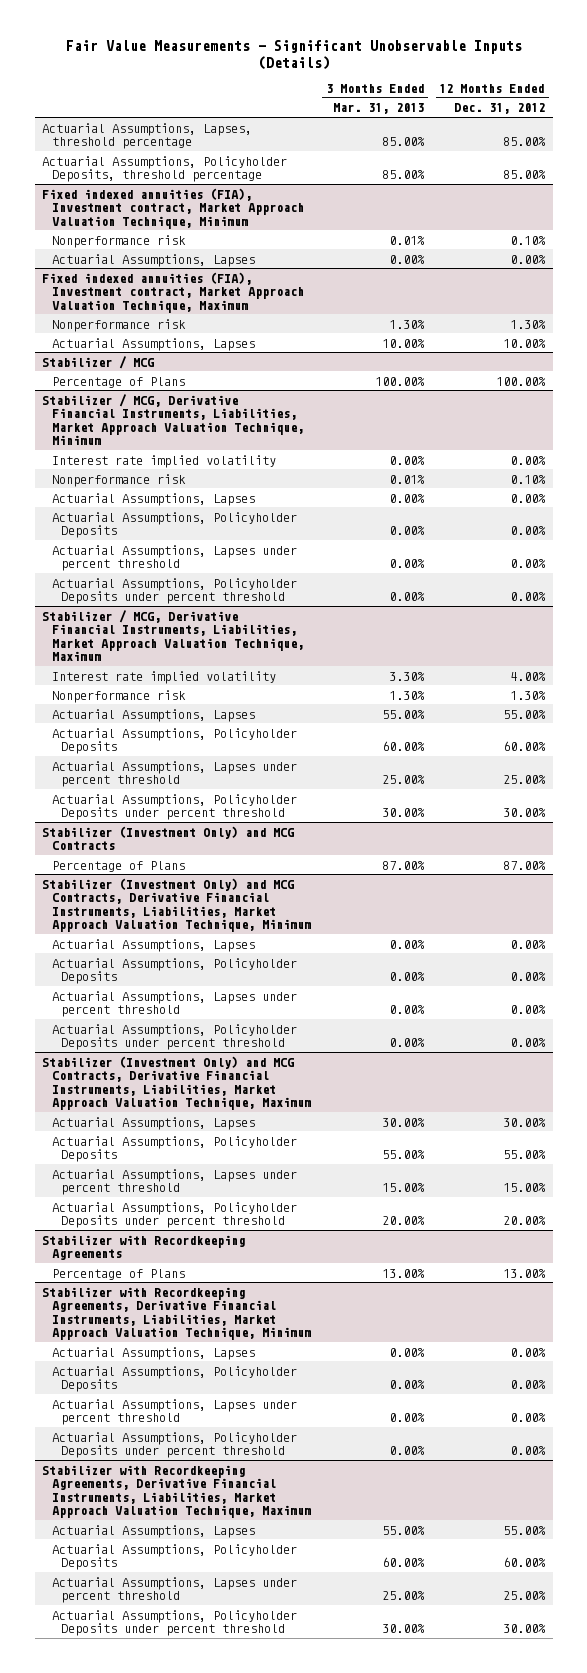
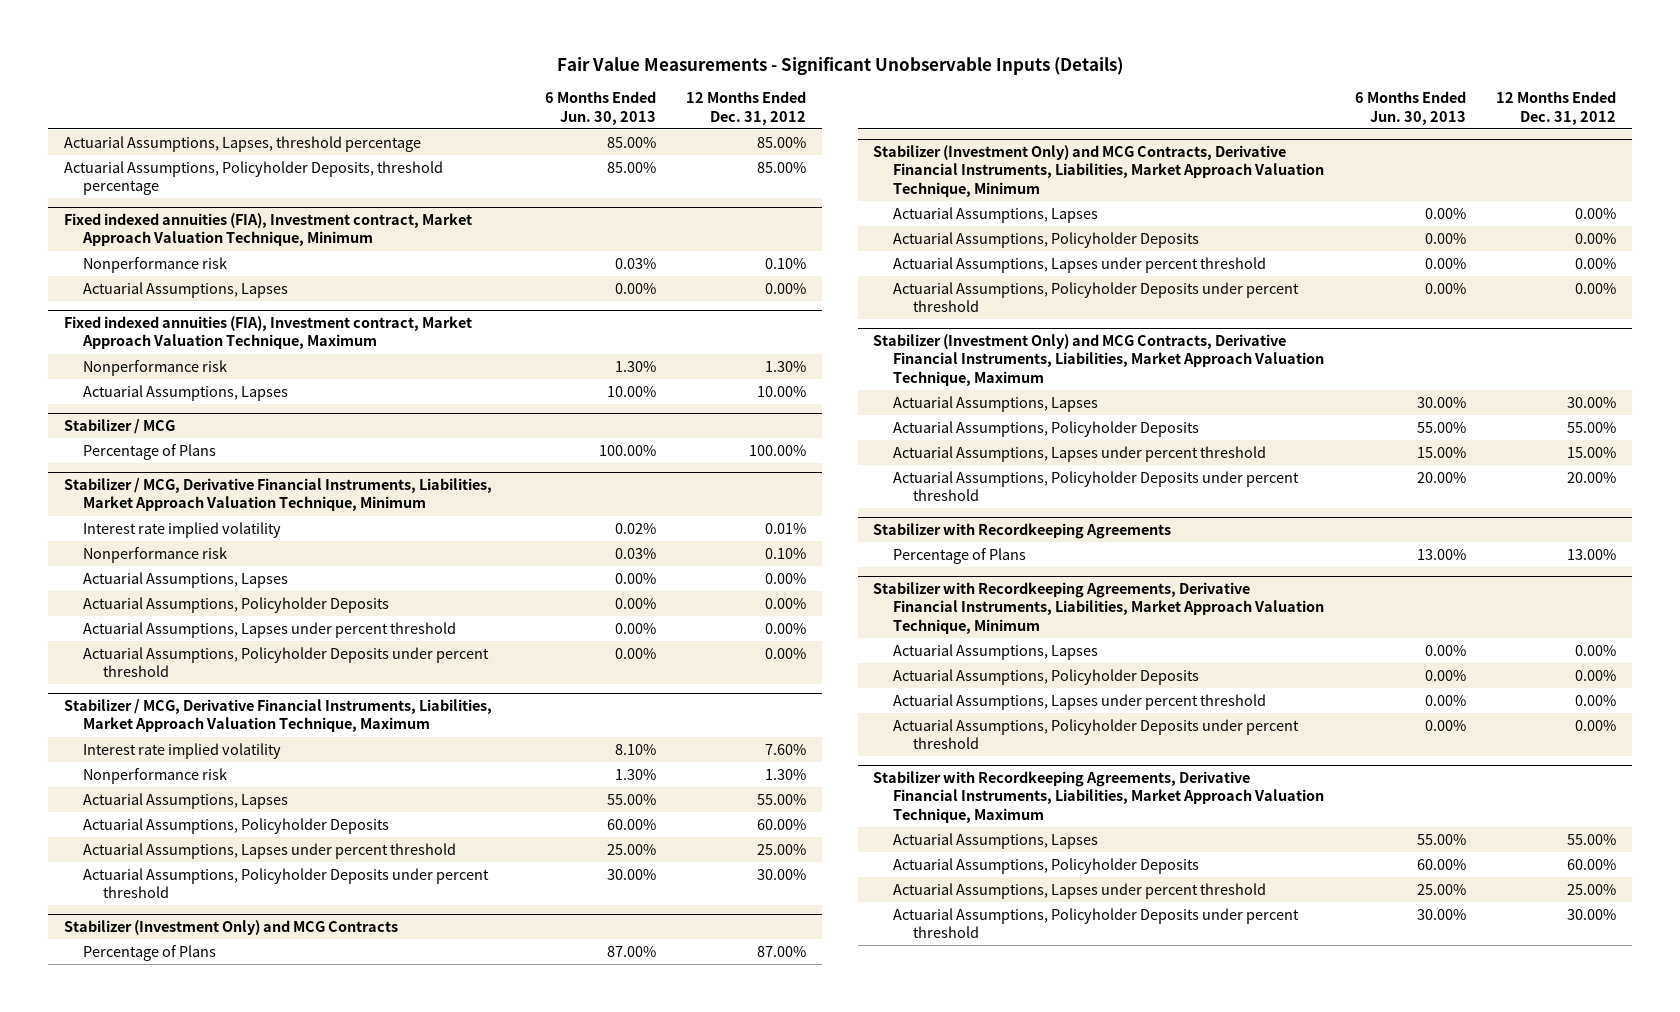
- | 3 Months Ended Mar. 31, 2013 | 12 Months Ended Dec. 31, 2012
+ | 6 Months Ended Jun. 30, 2013 | 12 Months Ended Dec. 31, 2012
@ Stabilizer / MCG, Derivative Financial Instruments, Liabilities, Market Approach Valuation Technique, Minimum
- Interest rate implied volatility | 0.00% | 0.00%
+ Interest rate implied volatility | 0.02% | 0.01%
@ Stabilizer / MCG, Derivative Financial Instruments, Liabilities, Market Approach Valuation Technique, Maximum
- Interest rate implied volatility | 3.30% | 4.00%
+ Interest rate implied volatility | 8.10% | 7.60%

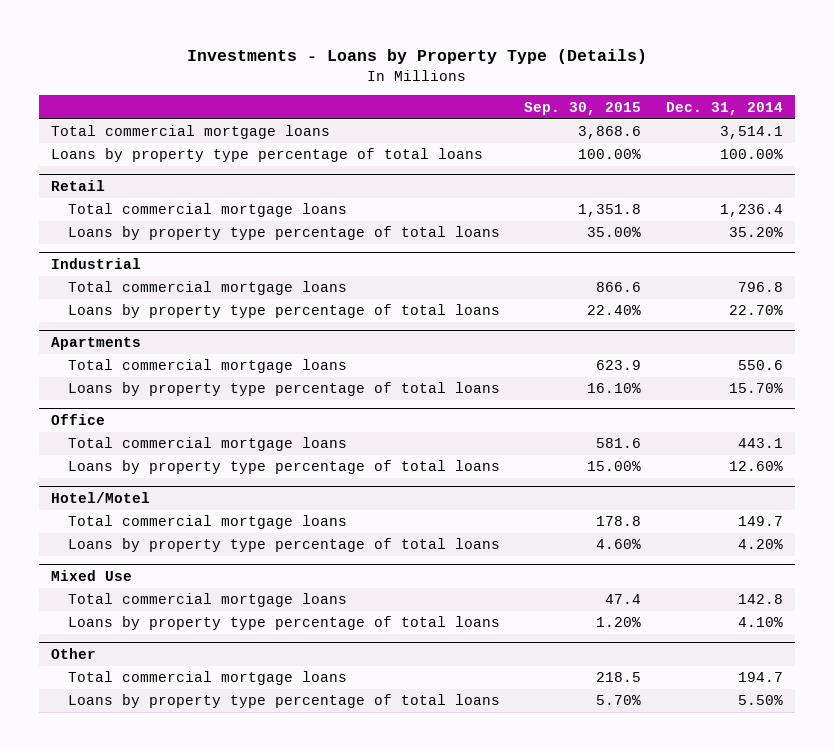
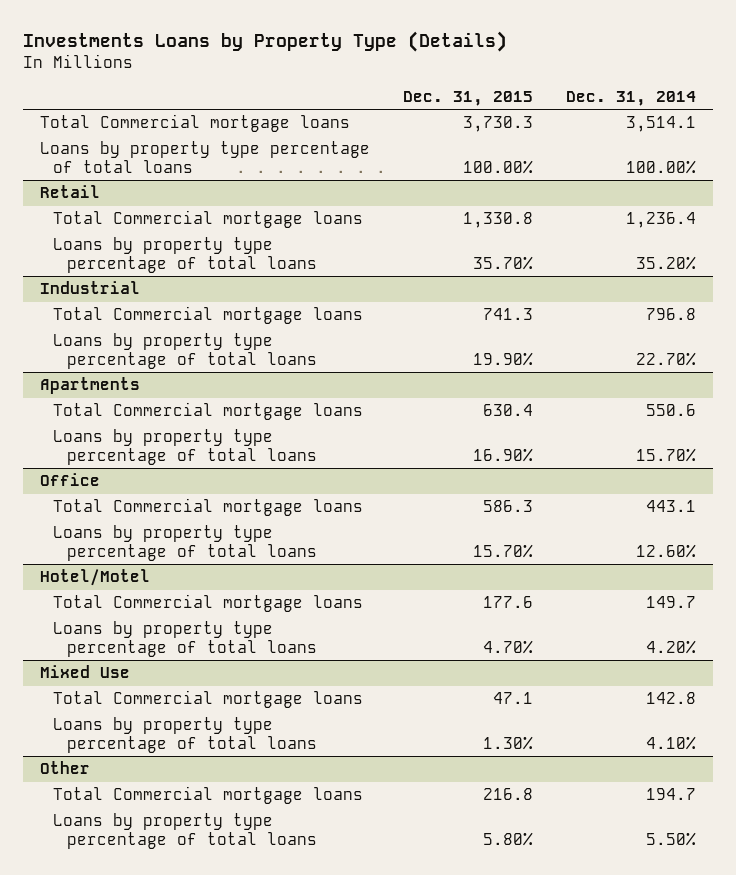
- Investments - Loans by Property Type (Details)
+ Investments Loans by Property Type (Details)
- | Sep. 30, 2015 | Dec. 31, 2014
+ | Dec. 31, 2015 | Dec. 31, 2014
- Total commercial mortgage loans | 3,868.6 | 3,514.1
+ Total Commercial mortgage loans | 3,730.3 | 3,514.1
@ Retail
- Total commercial mortgage loans | 1,351.8 | 1,236.4
+ Total Commercial mortgage loans | 1,330.8 | 1,236.4
@ Industrial
- Total commercial mortgage loans | 866.6 | 796.8
+ Total Commercial mortgage loans | 741.3 | 796.8
@ Apartments
- Total commercial mortgage loans | 623.9 | 550.6
+ Total Commercial mortgage loans | 630.4 | 550.6
@ Office
- Total commercial mortgage loans | 581.6 | 443.1
+ Total Commercial mortgage loans | 586.3 | 443.1
@ Hotel/Motel
- Total commercial mortgage loans | 178.8 | 149.7
+ Total Commercial mortgage loans | 177.6 | 149.7
@ Mixed Use
- Total commercial mortgage loans | 47.4 | 142.8
+ Total Commercial mortgage loans | 47.1 | 142.8
@ Other
- Total commercial mortgage loans | 218.5 | 194.7
+ Total Commercial mortgage loans | 216.8 | 194.7

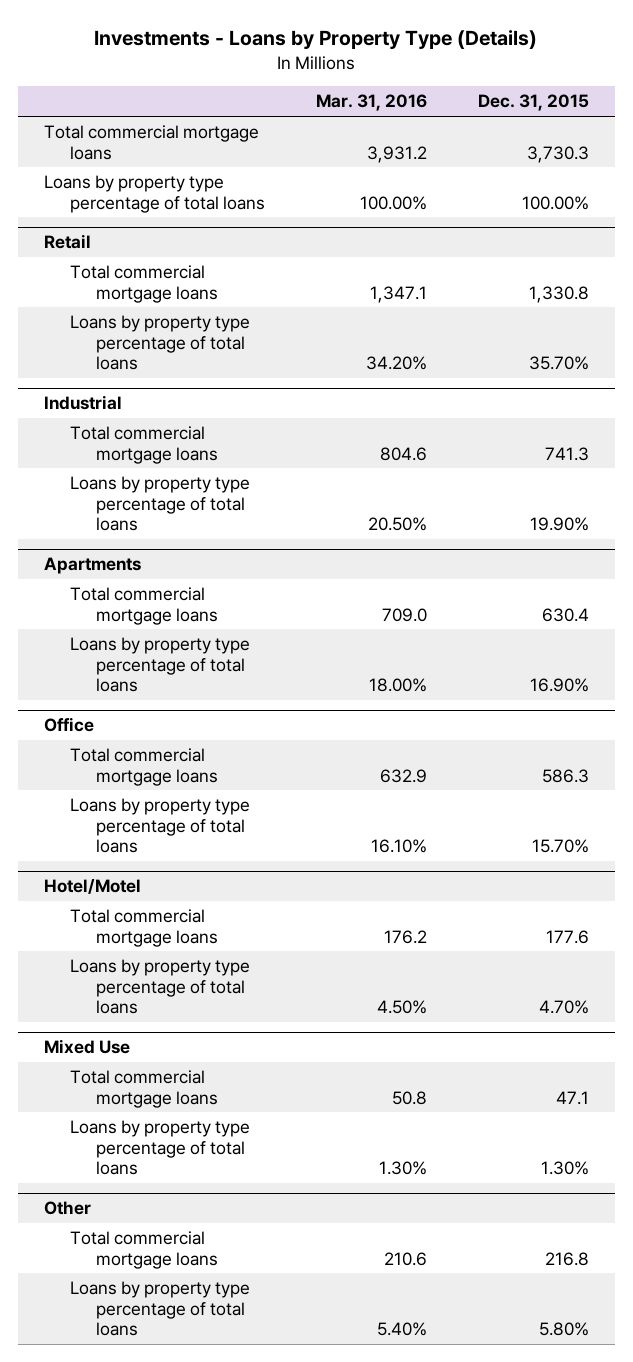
- Investments Loans by Property Type (Details)
+ Investments - Loans by Property Type (Details)
- | Dec. 31, 2015 | Dec. 31, 2014
+ | Mar. 31, 2016 | Dec. 31, 2015
- Total Commercial mortgage loans | 3,730.3 | 3,514.1
+ Total commercial mortgage loans | 3,931.2 | 3,730.3
@ Retail
- Total Commercial mortgage loans | 1,330.8 | 1,236.4
+ Total commercial mortgage loans | 1,347.1 | 1,330.8
@ Industrial
- Total Commercial mortgage loans | 741.3 | 796.8
+ Total commercial mortgage loans | 804.6 | 741.3
@ Apartments
- Total Commercial mortgage loans | 630.4 | 550.6
+ Total commercial mortgage loans | 709.0 | 630.4
@ Office
- Total Commercial mortgage loans | 586.3 | 443.1
+ Total commercial mortgage loans | 632.9 | 586.3
@ Hotel/Motel
- Total Commercial mortgage loans | 177.6 | 149.7
+ Total commercial mortgage loans | 176.2 | 177.6
@ Mixed Use
- Total Commercial mortgage loans | 47.1 | 142.8
+ Total commercial mortgage loans | 50.8 | 47.1
@ Other
- Total Commercial mortgage loans | 216.8 | 194.7
+ Total commercial mortgage loans | 210.6 | 216.8

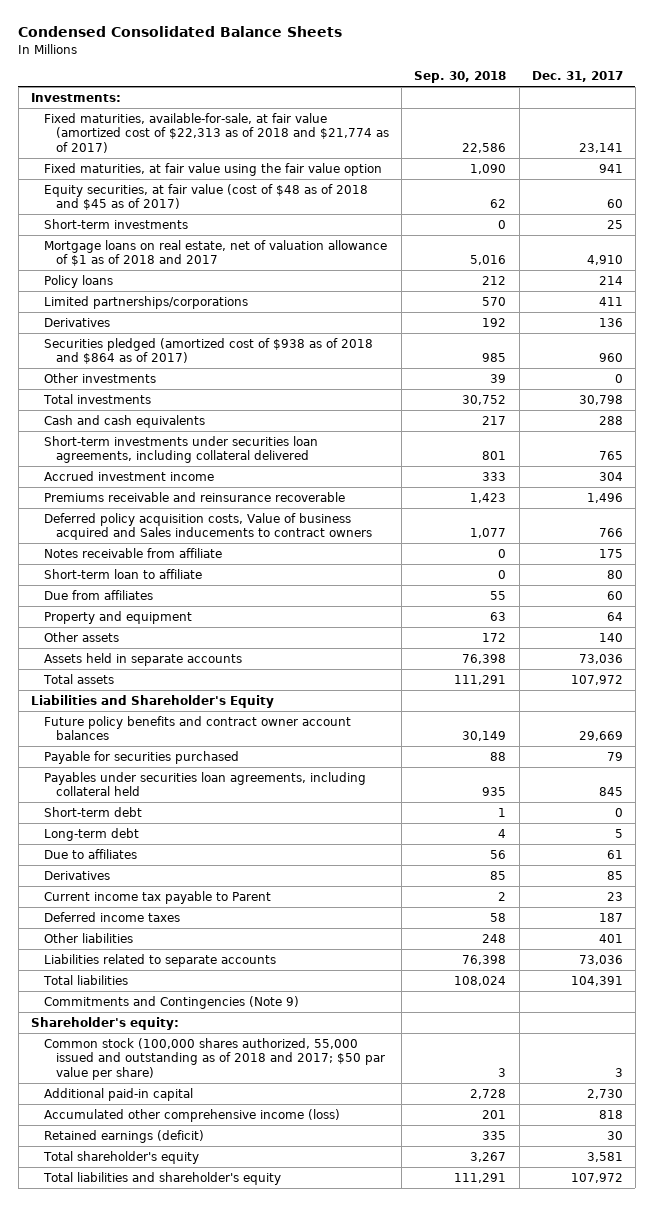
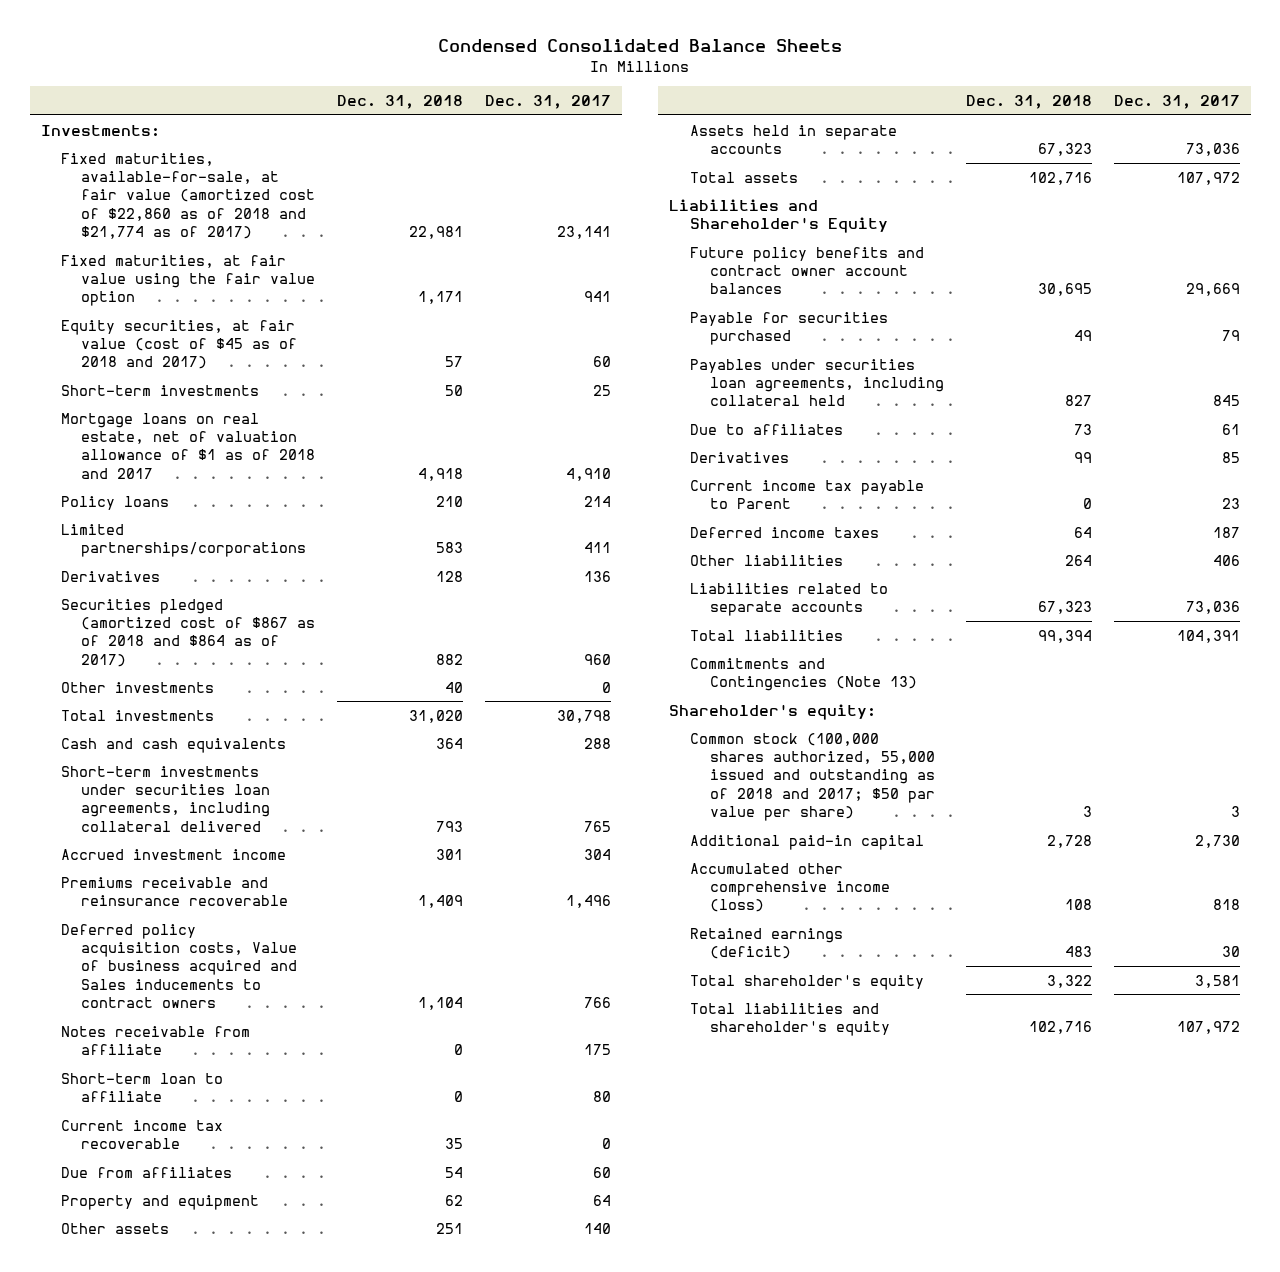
- | Sep. 30, 2018 | Dec. 31, 2017
+ | Dec. 31, 2018 | Dec. 31, 2017
- Fixed maturities, available-for-sale, at fair value (amortized cost of $22,313 as of 2018 and $21,774 as of 2017) | 22,586 | 23,141
+ Fixed maturities, available-for-sale, at fair value (amortized cost of $22,860 as of 2018 and $21,774 as of 2017) | 22,981 | 23,141
- Equity securities, at fair value (cost of $48 as of 2018 and $45 as of 2017) | 62 | 60
+ Equity securities, at fair value (cost of $45 as of 2018 and 2017) | 57 | 60
- Securities pledged (amortized cost of $938 as of 2018 and $864 as of 2017) | 985 | 960
+ Securities pledged (amortized cost of $867 as of 2018 and $864 as of 2017) | 882 | 960
+ Current income tax recoverable | 35 | 0
- Short-term debt | 1 | 0
- Long-term debt | 4 | 5
- Other liabilities | 248 | 401
+ Other liabilities | 264 | 406
- Commitments and Contingencies (Note 9)
+ Commitments and Contingencies (Note 13)

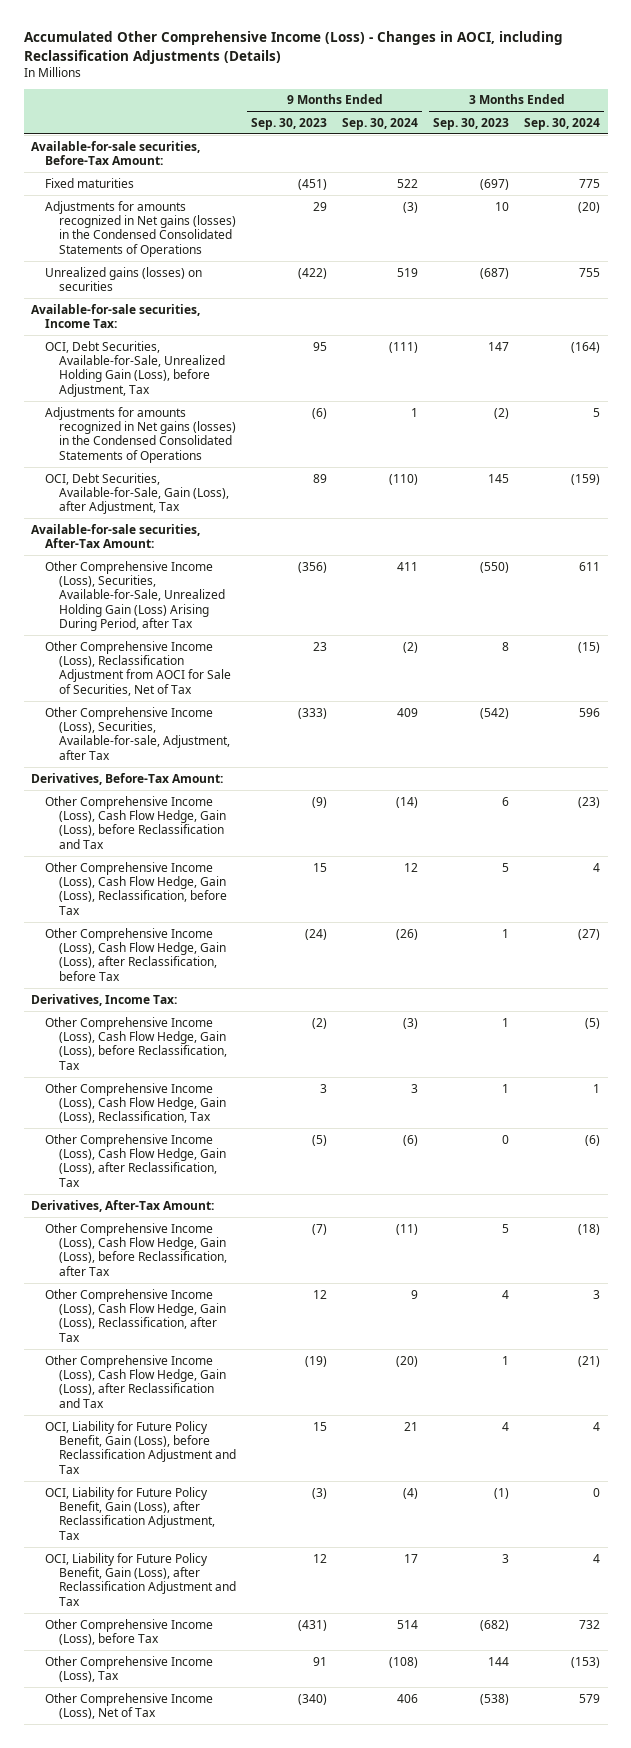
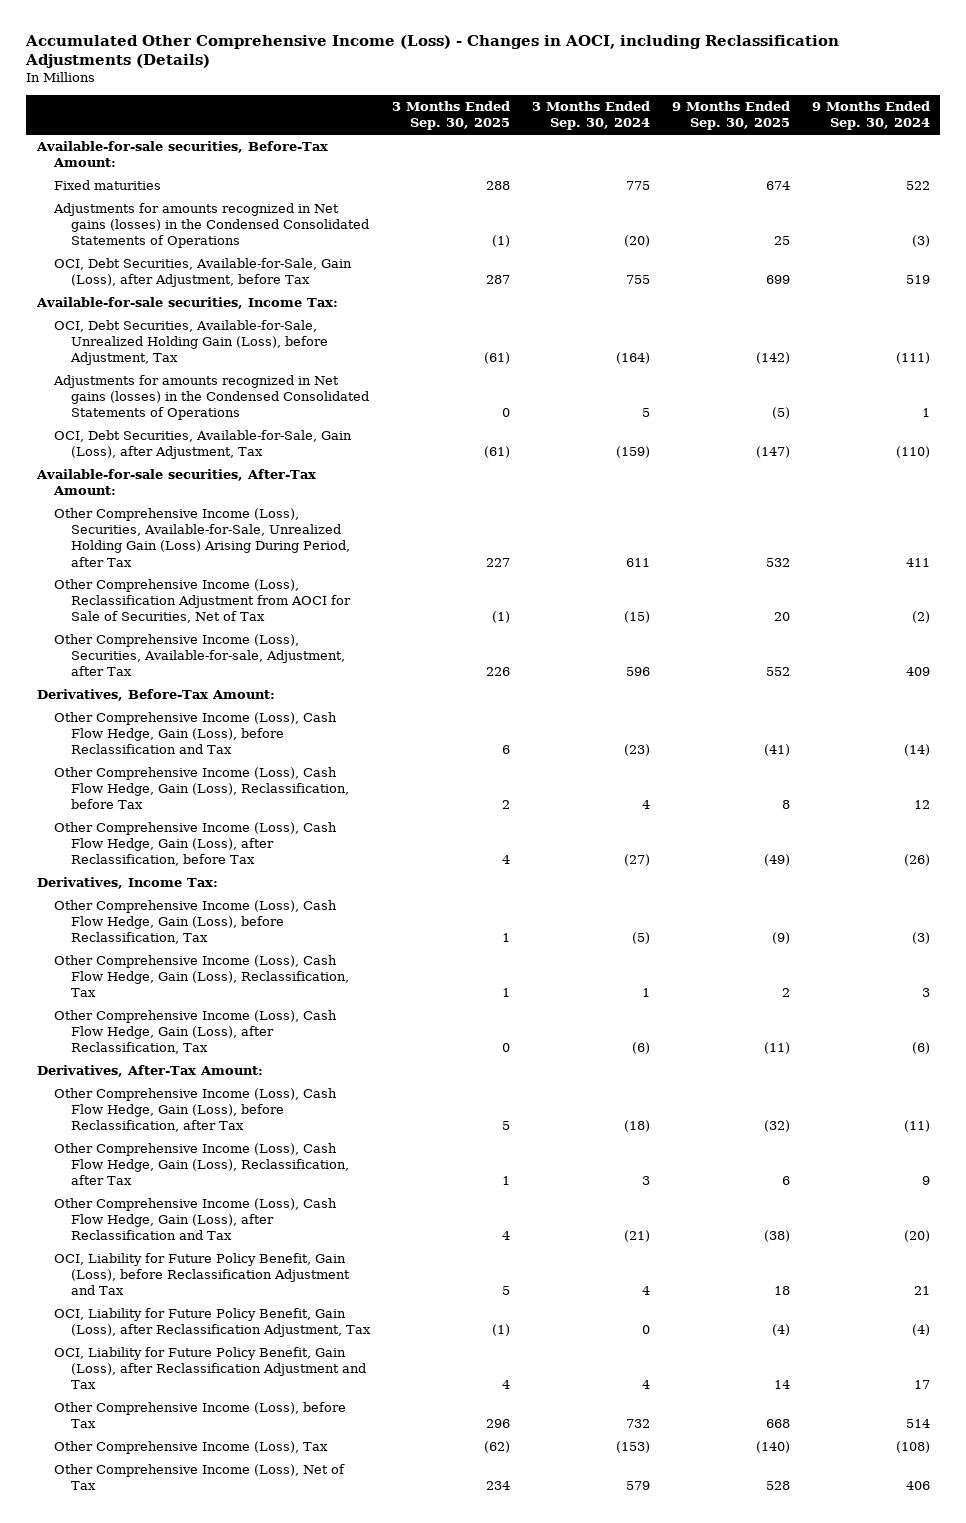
- | 9 Months Ended Sep. 30, 2023 | 9 Months Ended Sep. 30, 2024 | 3 Months Ended Sep. 30, 2023 | 3 Months Ended Sep. 30, 2024
+ | 3 Months Ended Sep. 30, 2025 | 3 Months Ended Sep. 30, 2024 | 9 Months Ended Sep. 30, 2025 | 9 Months Ended Sep. 30, 2024
- Unrealized gains (losses) on securities | (422) | 519 | (687) | 755
+ OCI, Debt Securities, Available-for-Sale, Gain (Loss), after Adjustment, before Tax | 287 | 755 | 699 | 519

